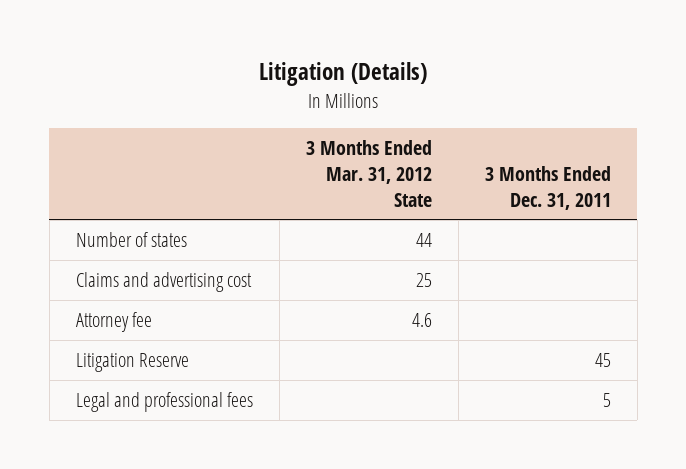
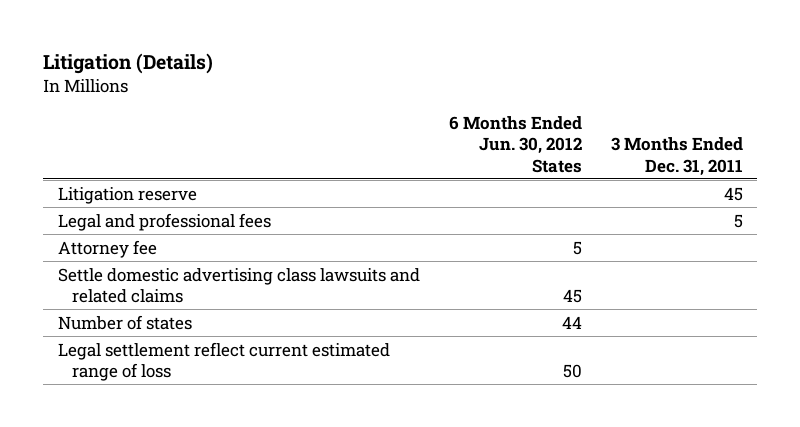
- | 3 Months Ended Mar. 31, 2012 State | 3 Months Ended Dec. 31, 2011
+ | 6 Months Ended Jun. 30, 2012 States | 3 Months Ended Dec. 31, 2011
- Claims and advertising cost | 25 |
- Litigation Reserve | | 45
+ Litigation reserve | | 45
moved down: Attorney fee | 5 |
+ Settle domestic advertising class lawsuits and related claims | 45 |
moved down: Number of states | 44 |
+ Legal settlement reflect current estimated range of loss | 50 |

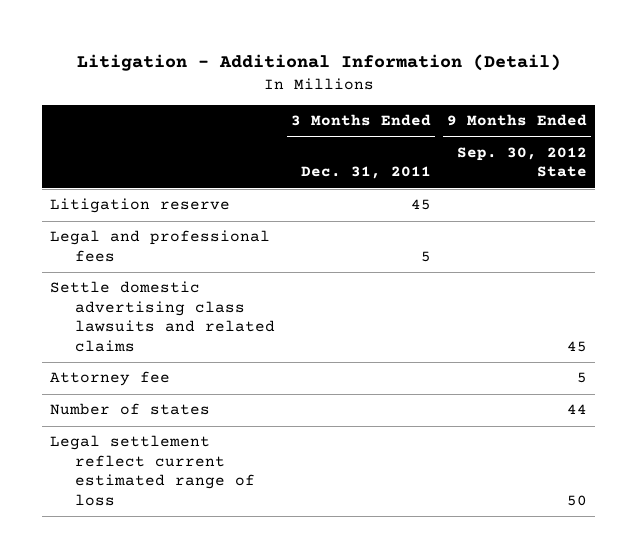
- Litigation (Details)
+ Litigation - Additional Information (Detail)
- | 6 Months Ended Jun. 30, 2012 States | 3 Months Ended Dec. 31, 2011
+ | 3 Months Ended Dec. 31, 2011 | 9 Months Ended Sep. 30, 2012 State
moved down: Attorney fee | | 5

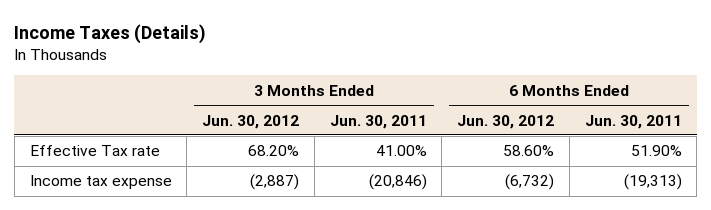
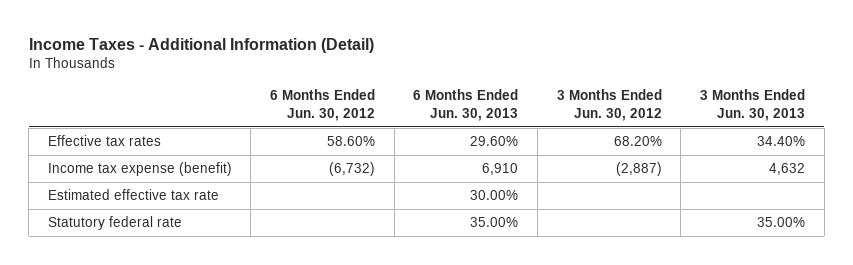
- Income Taxes (Details)
+ Income Taxes - Additional Information (Detail)
- | 3 Months Ended Jun. 30, 2012 | 3 Months Ended Jun. 30, 2011 | 6 Months Ended Jun. 30, 2012 | 6 Months Ended Jun. 30, 2011
+ | 6 Months Ended Jun. 30, 2012 | 6 Months Ended Jun. 30, 2013 | 3 Months Ended Jun. 30, 2012 | 3 Months Ended Jun. 30, 2013
- Effective Tax rate | 68.20% | 41.00% | 58.60% | 51.90%
- Income tax expense | (2,887) | (20,846) | (6,732) | (19,313)
+ Effective tax rates | 58.60% | 29.60% | 68.20% | 34.40%
+ Income tax expense (benefit) | (6,732) | 6,910 | (2,887) | 4,632
+ Estimated effective tax rate | | 30.00% | |
+ Statutory federal rate | | 35.00% | | 35.00%

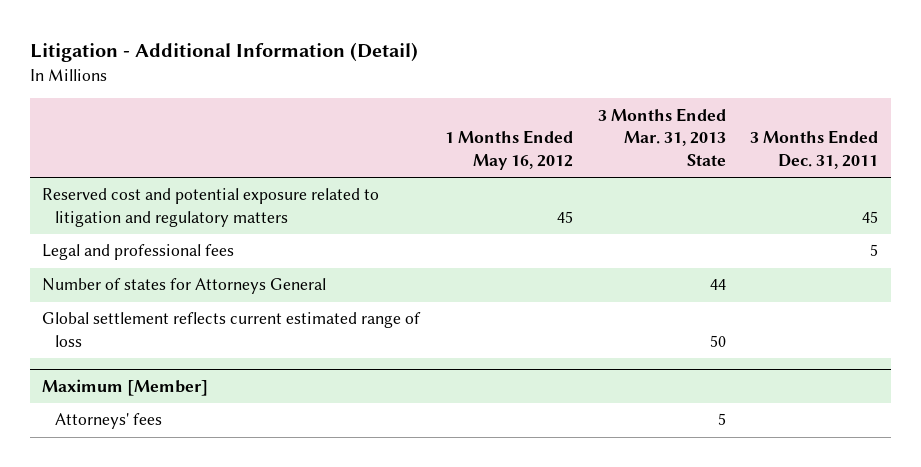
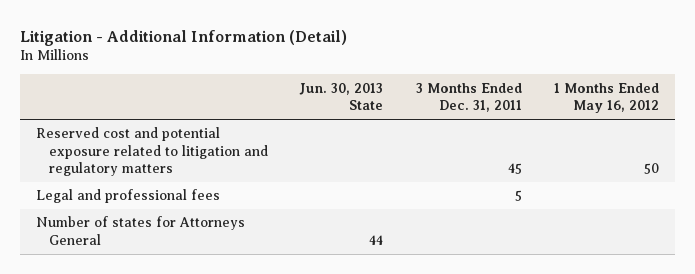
- | 1 Months Ended May 16, 2012 | 3 Months Ended Mar. 31, 2013 State | 3 Months Ended Dec. 31, 2011
+ | Jun. 30, 2013 State | 3 Months Ended Dec. 31, 2011 | 1 Months Ended May 16, 2012
- Reserved cost and potential exposure related to litigation and regulatory matters | 45 | | 45
+ Reserved cost and potential exposure related to litigation and regulatory matters | | 45 | 50
- Global settlement reflects current estimated range of loss | | 50 |
- Maximum [Member]
- Attorneys' fees | | 5 |

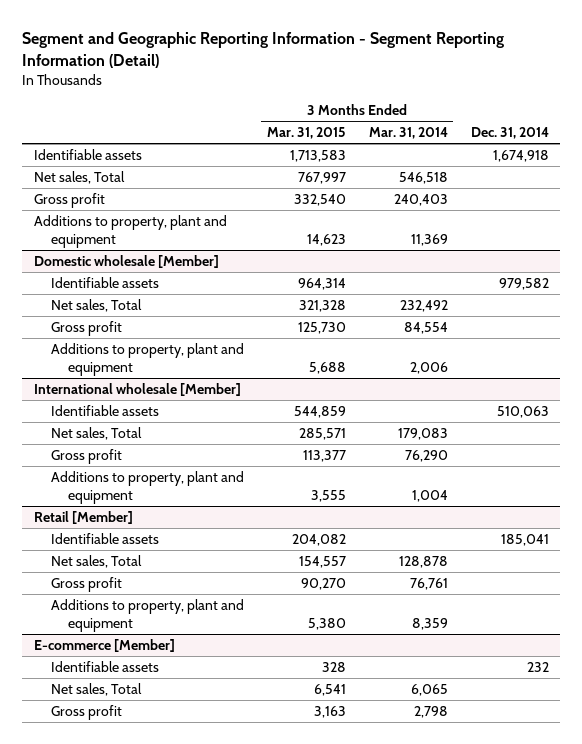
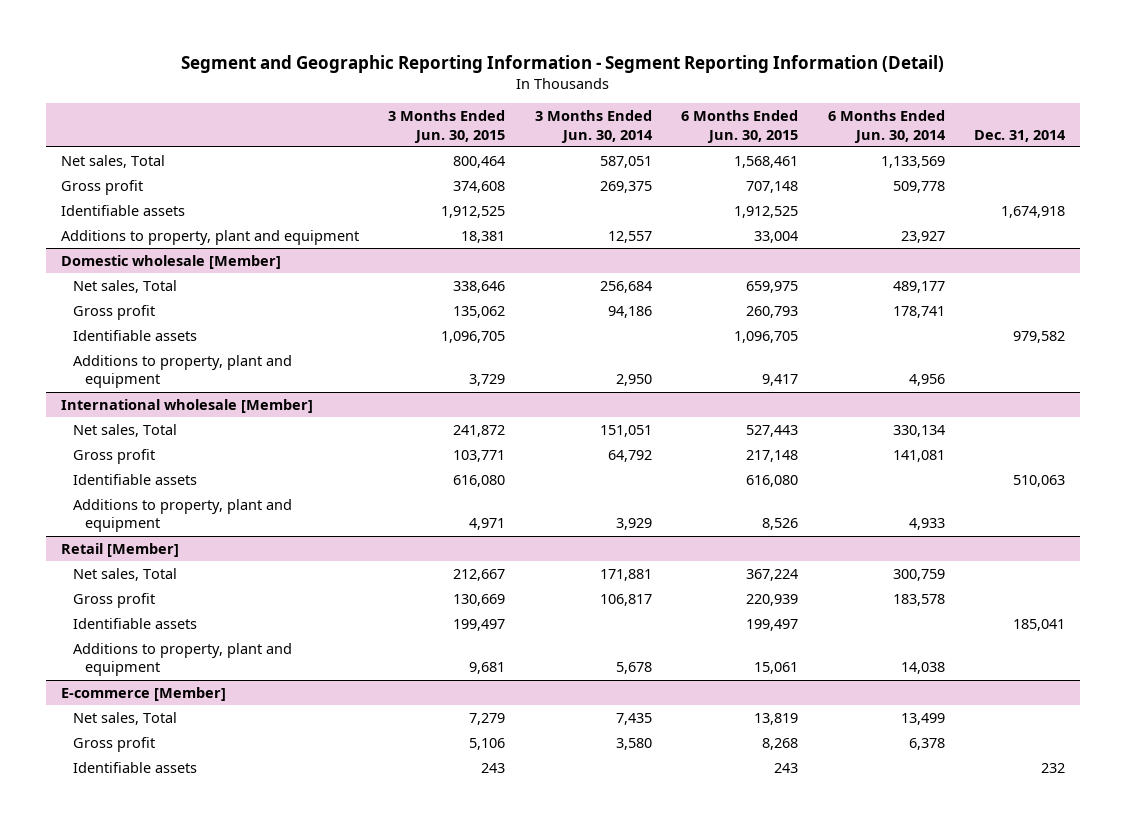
- | 3 Months Ended Mar. 31, 2015 | 3 Months Ended Mar. 31, 2014 | Dec. 31, 2014
+ | 3 Months Ended Jun. 30, 2015 | 3 Months Ended Jun. 30, 2014 | 6 Months Ended Jun. 30, 2015 | 6 Months Ended Jun. 30, 2014 | Dec. 31, 2014
moved down: Identifiable assets | 1,912,525 | | 1,912,525 | | 1,674,918
@ Domestic wholesale [Member]
moved down: Identifiable assets | 1,096,705 | | 1,096,705 | | 979,582
@ International wholesale [Member]
moved down: Identifiable assets | 616,080 | | 616,080 | | 510,063
@ Retail [Member]
moved down: Identifiable assets | 199,497 | | 199,497 | | 185,041
@ E-commerce [Member]
moved down: Identifiable assets | 243 | | 243 | | 232

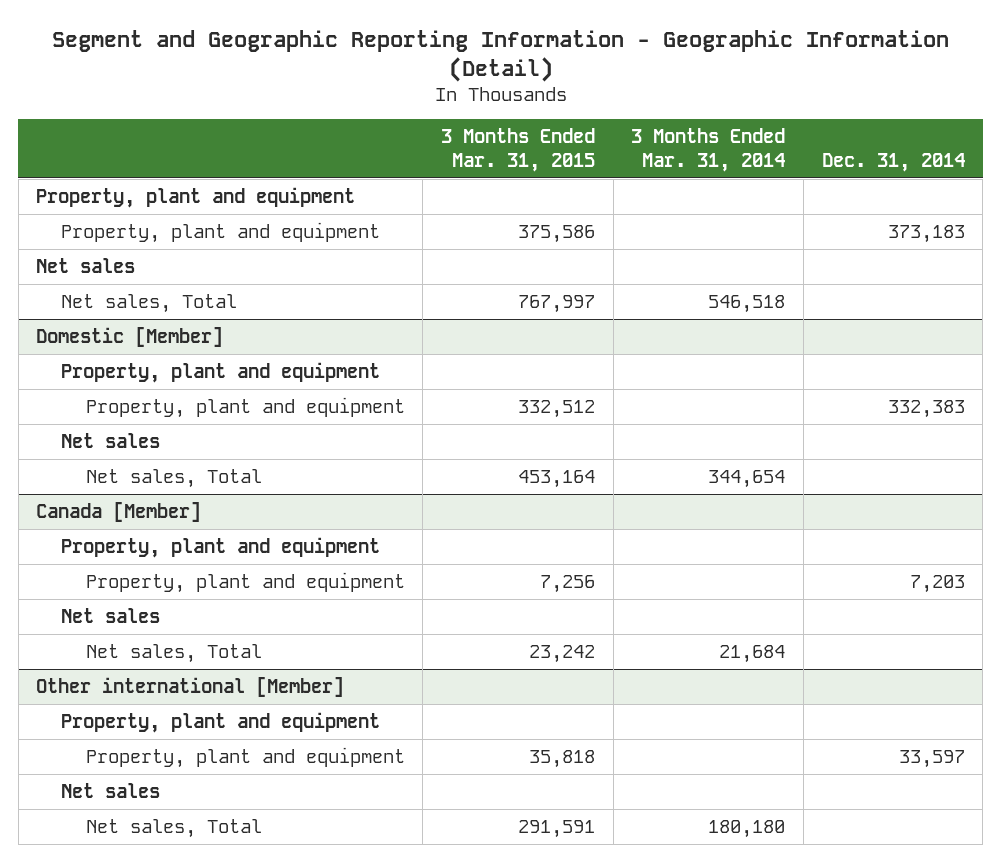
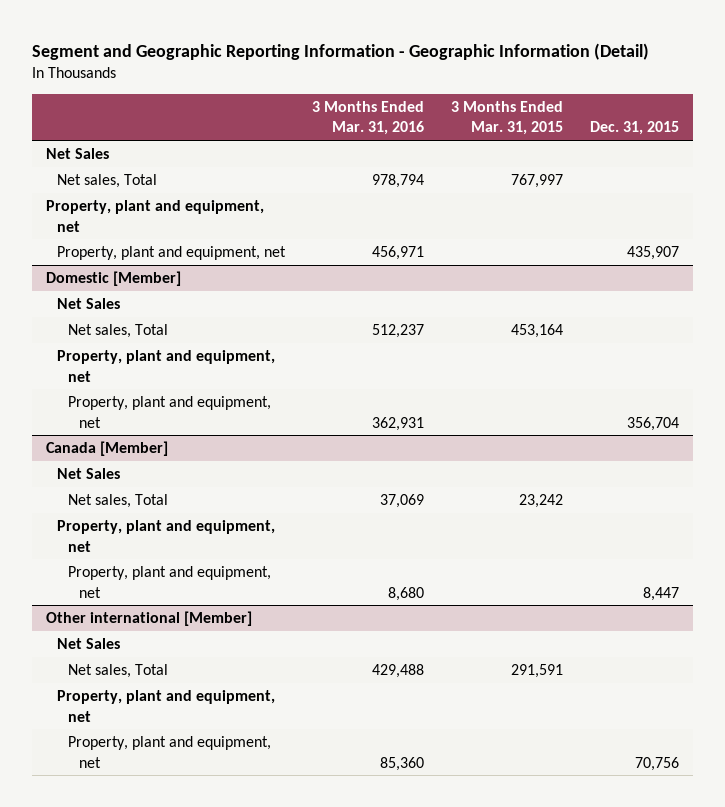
- | 3 Months Ended Mar. 31, 2015 | 3 Months Ended Mar. 31, 2014 | Dec. 31, 2014
+ | 3 Months Ended Mar. 31, 2016 | 3 Months Ended Mar. 31, 2015 | Dec. 31, 2015
- Property, plant and equipment
- Property, plant and equipment | 375,586 | | 373,183
- Net sales
+ Net Sales
+ Property, plant and equipment, net
+ Property, plant and equipment, net | 456,971 | | 435,907
@ Domestic [Member]
- Property, plant and equipment
- Property, plant and equipment | 332,512 | | 332,383
- Net sales
+ Net Sales
+ Property, plant and equipment, net
+ Property, plant and equipment, net | 362,931 | | 356,704
@ Canada [Member]
- Property, plant and equipment
- Property, plant and equipment | 7,256 | | 7,203
- Net sales
+ Net Sales
+ Property, plant and equipment, net
+ Property, plant and equipment, net | 8,680 | | 8,447
@ Other international [Member]
- Property, plant and equipment
- Property, plant and equipment | 35,818 | | 33,597
- Net sales
+ Net Sales
+ Property, plant and equipment, net
+ Property, plant and equipment, net | 85,360 | | 70,756

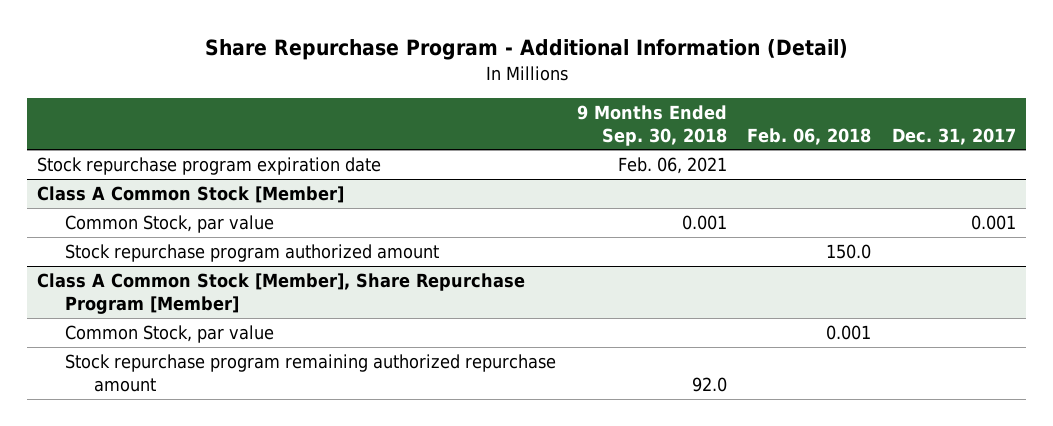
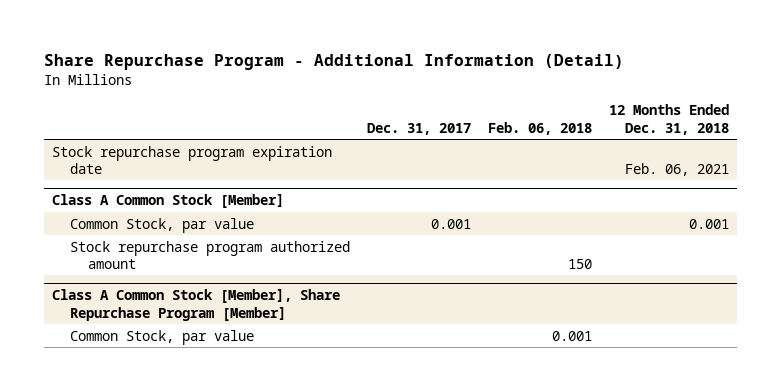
- | 9 Months Ended Sep. 30, 2018 | Feb. 06, 2018 | Dec. 31, 2017
+ | Dec. 31, 2017 | Feb. 06, 2018 | 12 Months Ended Dec. 31, 2018
@ Class A Common Stock [Member]
- Stock repurchase program authorized amount | | 150.0 |
+ Stock repurchase program authorized amount | | 150 |
@ Class A Common Stock [Member], Share Repurchase Program [Member]
- Stock repurchase program remaining authorized repurchase amount | 92.0 | |

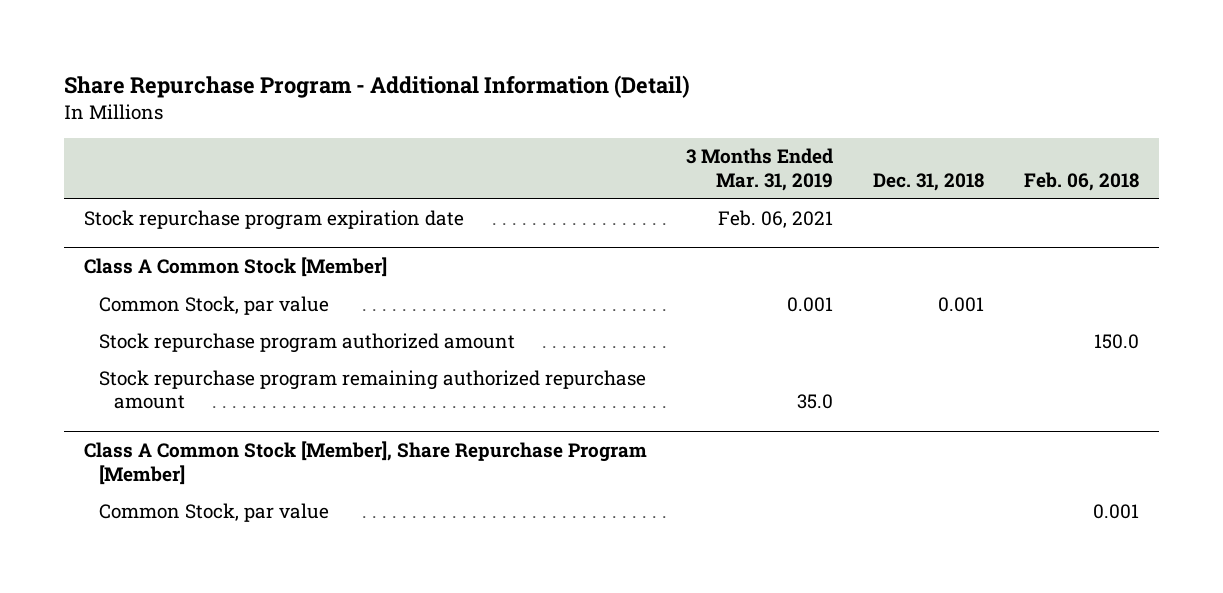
- | Dec. 31, 2017 | Feb. 06, 2018 | 12 Months Ended Dec. 31, 2018
+ | 3 Months Ended Mar. 31, 2019 | Dec. 31, 2018 | Feb. 06, 2018
@ Class A Common Stock [Member]
- Stock repurchase program authorized amount | | 150 |
+ Stock repurchase program authorized amount | | | 150.0
+ Stock repurchase program remaining authorized repurchase amount | 35.0 | |

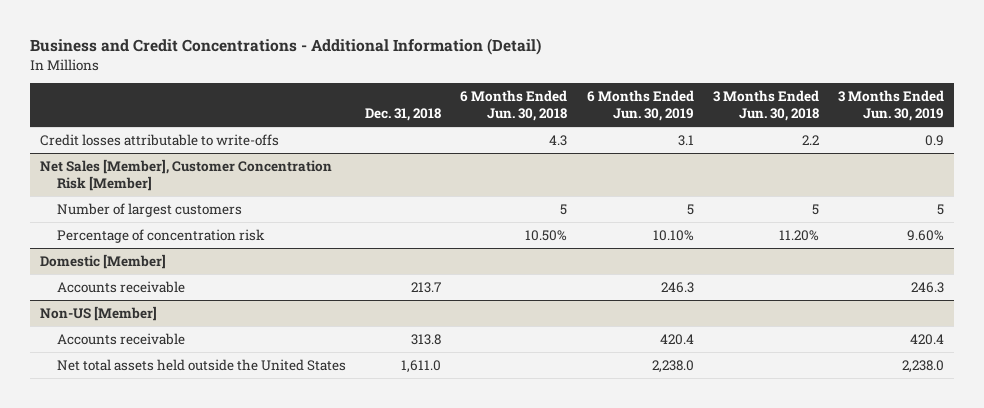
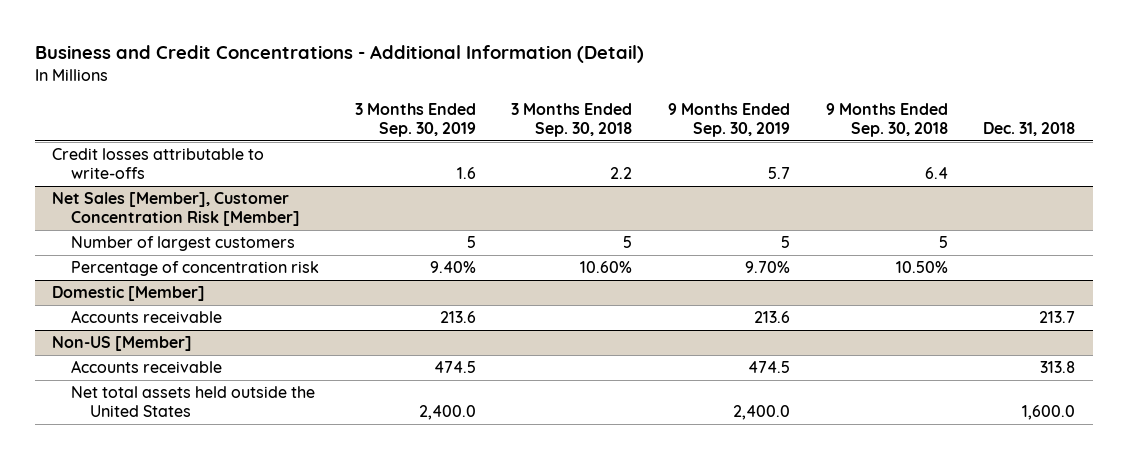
- | Dec. 31, 2018 | 6 Months Ended Jun. 30, 2018 | 6 Months Ended Jun. 30, 2019 | 3 Months Ended Jun. 30, 2018 | 3 Months Ended Jun. 30, 2019
+ | 3 Months Ended Sep. 30, 2019 | 3 Months Ended Sep. 30, 2018 | 9 Months Ended Sep. 30, 2019 | 9 Months Ended Sep. 30, 2018 | Dec. 31, 2018
@ Non-US [Member]
- Net total assets held outside the United States | 1,611.0 | | 2,238.0 | | 2,238.0
+ Net total assets held outside the United States | 2,400.0 | | 2,400.0 | | 1,600.0

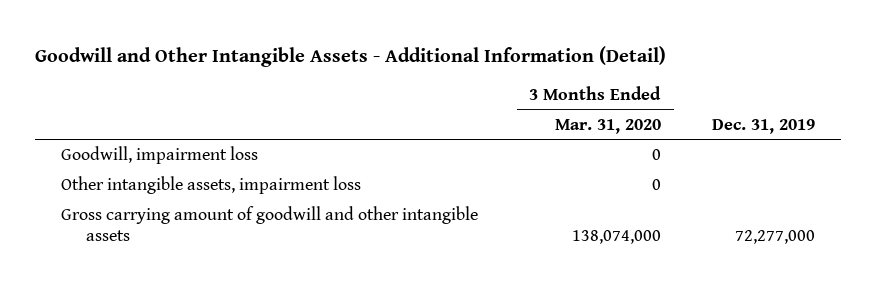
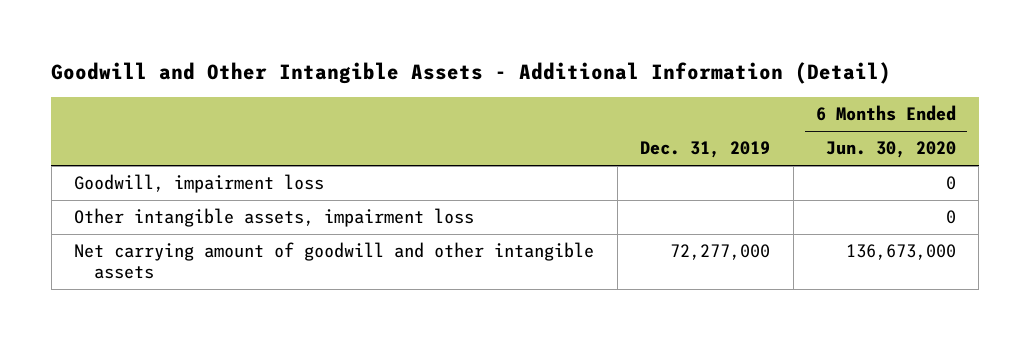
- | 3 Months Ended Mar. 31, 2020 | Dec. 31, 2019
+ | Dec. 31, 2019 | 6 Months Ended Jun. 30, 2020
- Gross carrying amount of goodwill and other intangible assets | 138,074,000 | 72,277,000
+ Net carrying amount of goodwill and other intangible assets | 72,277,000 | 136,673,000

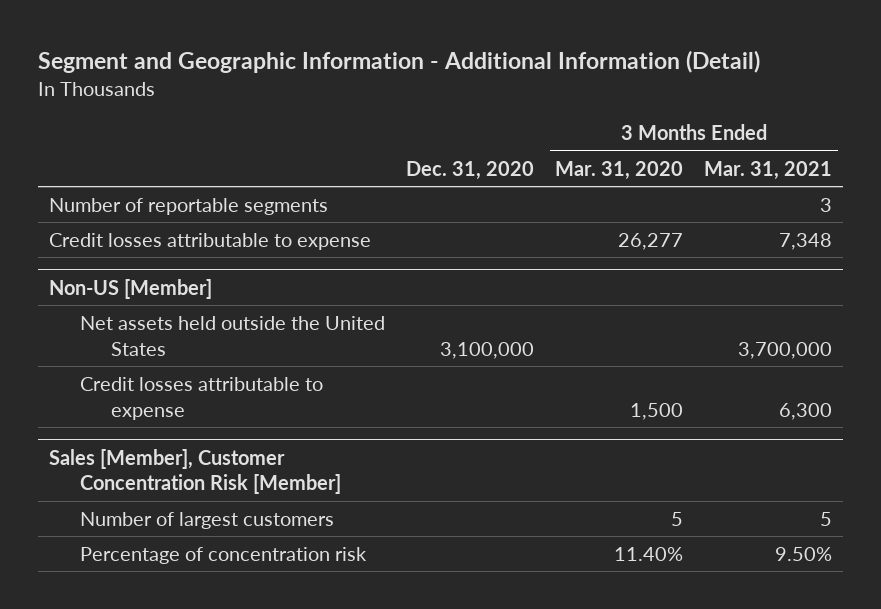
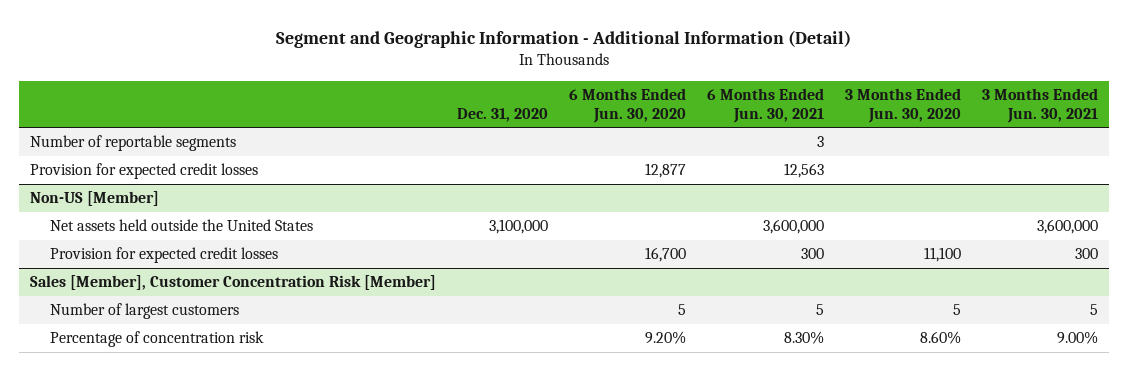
- | Dec. 31, 2020 | 3 Months Ended Mar. 31, 2020 | 3 Months Ended Mar. 31, 2021
+ | Dec. 31, 2020 | 6 Months Ended Jun. 30, 2020 | 6 Months Ended Jun. 30, 2021 | 3 Months Ended Jun. 30, 2020 | 3 Months Ended Jun. 30, 2021
- Credit losses attributable to expense | | 26,277 | 7,348
+ Provision for expected credit losses | | 12,877 | 12,563 | |
@ Non-US [Member]
- Credit losses attributable to expense | | 1,500 | 6,300
+ Provision for expected credit losses | | 16,700 | 300 | 11,100 | 300

